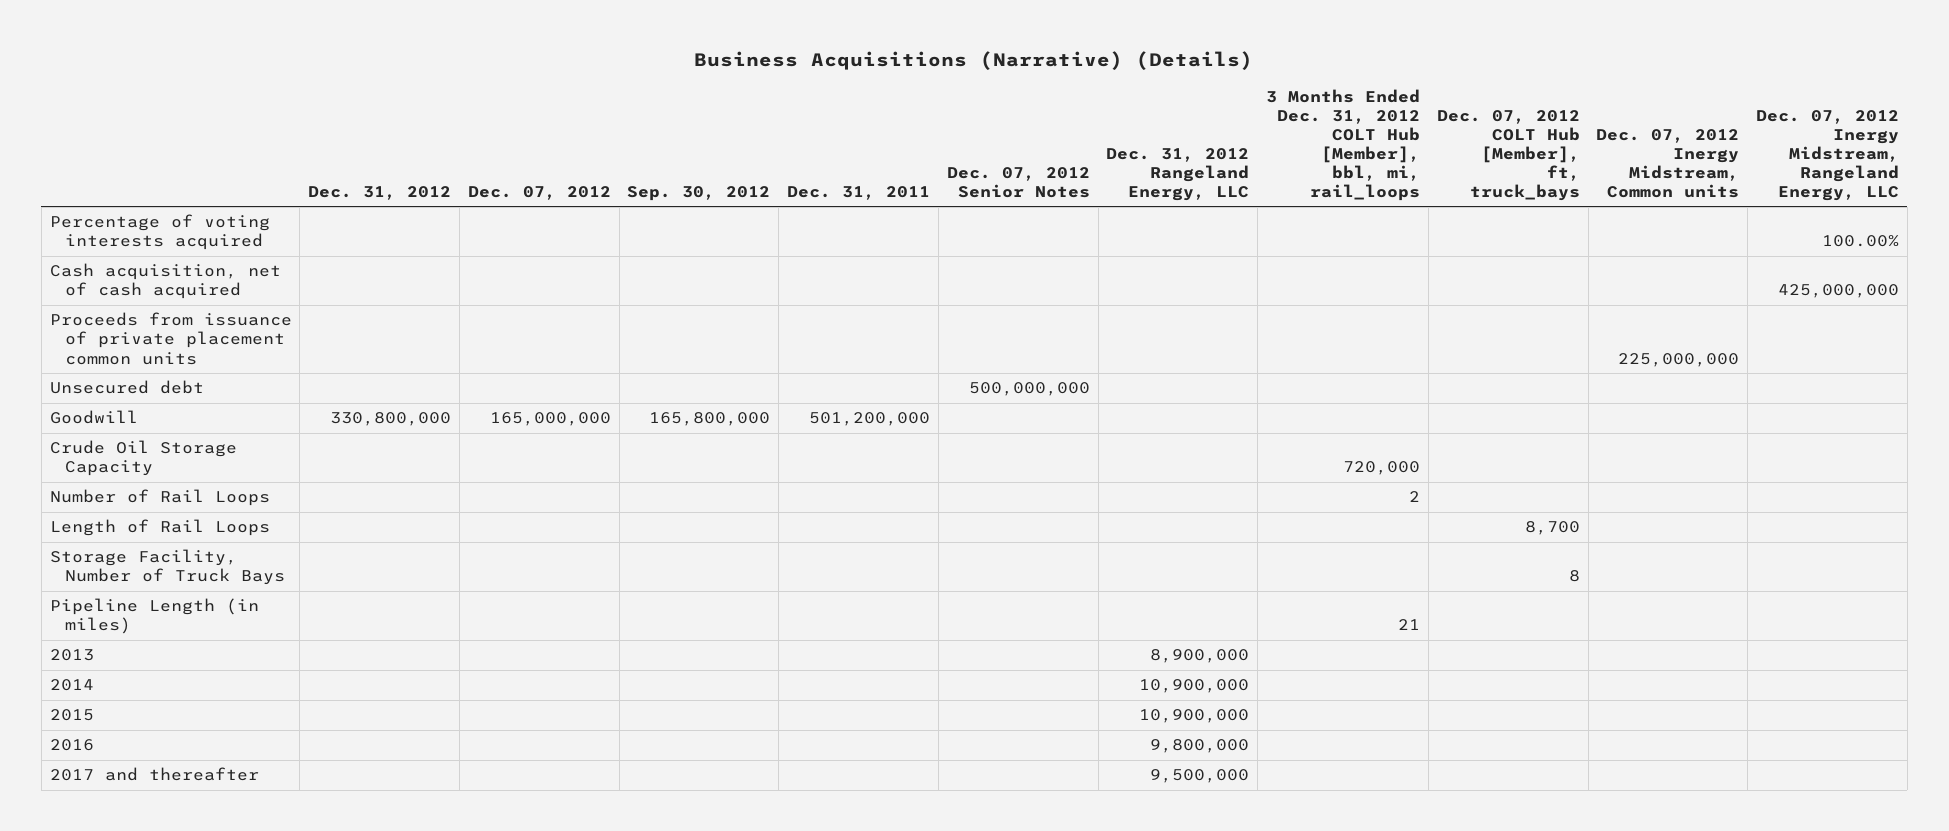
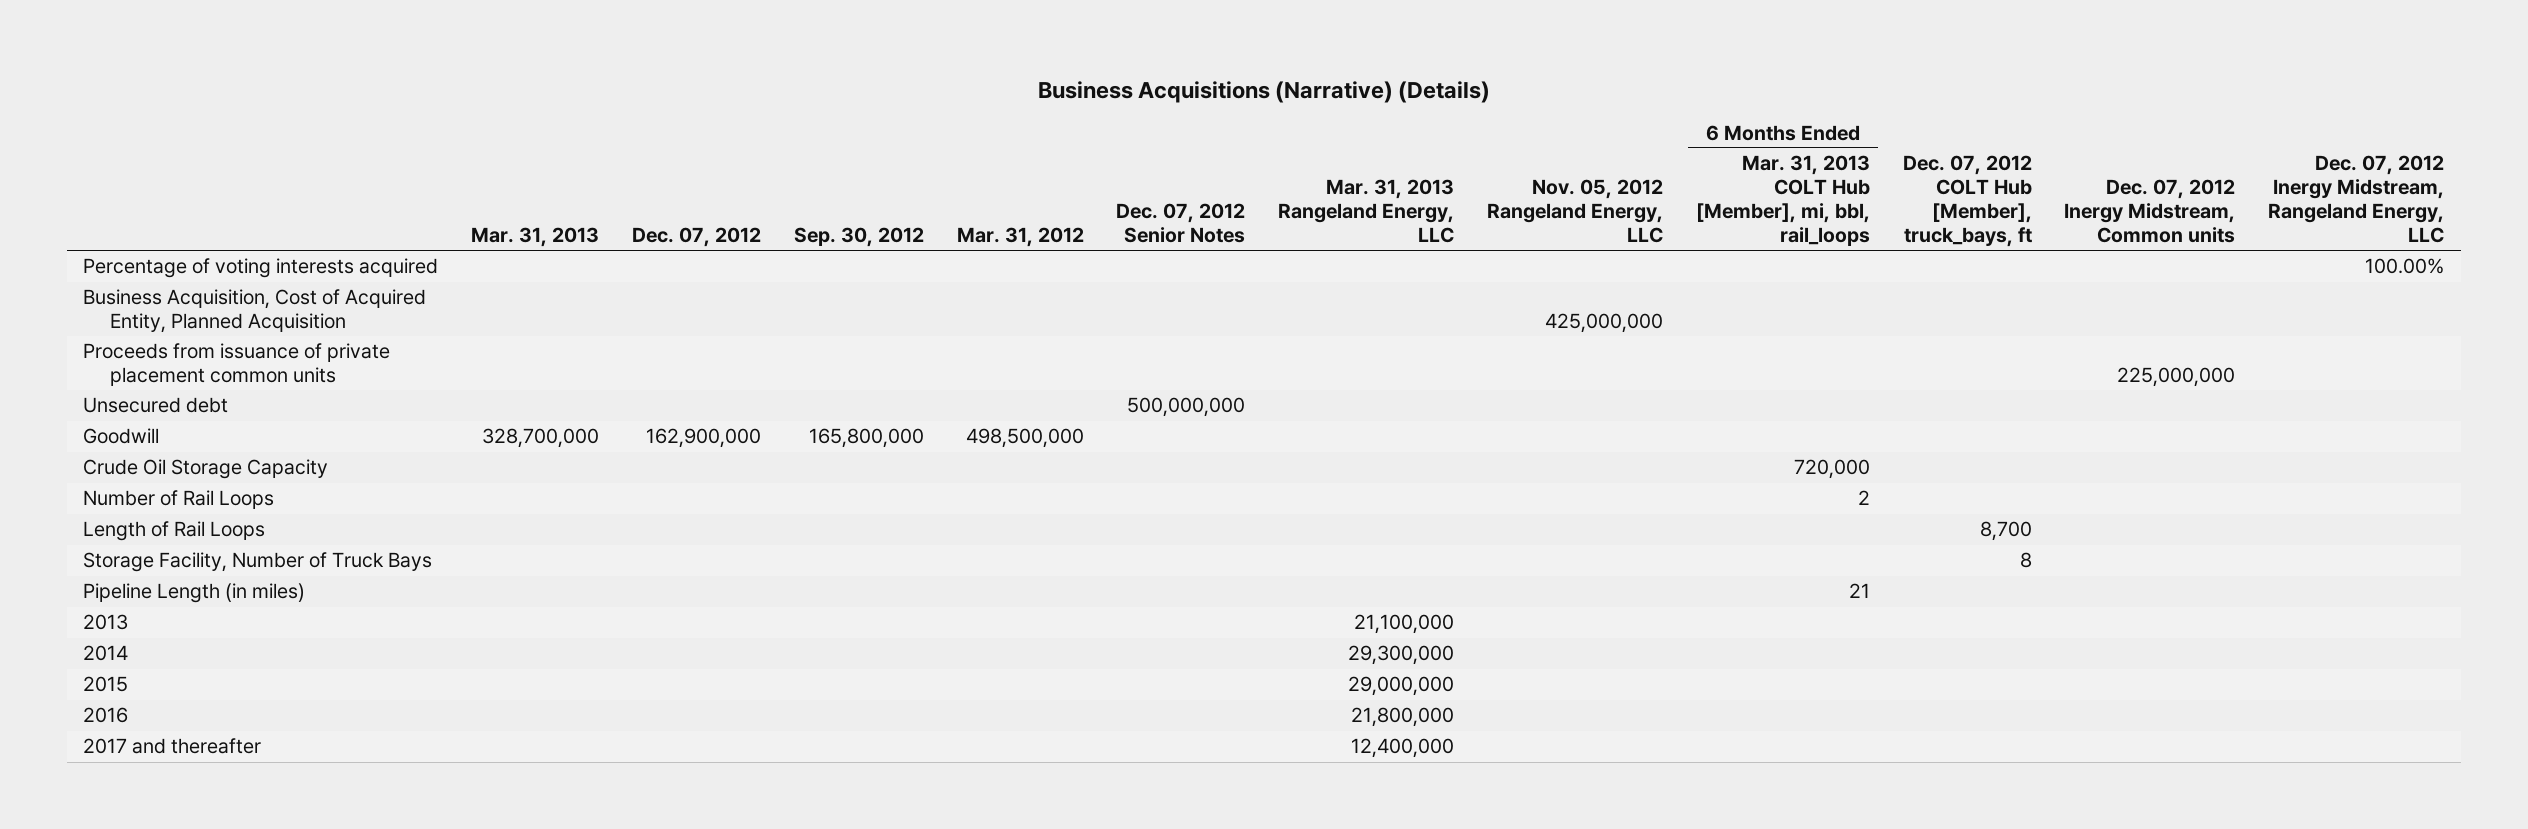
- | Dec. 31, 2012 | Dec. 07, 2012 | Sep. 30, 2012 | Dec. 31, 2011 | Dec. 07, 2012 Senior Notes | Dec. 31, 2012 Rangeland Energy, LLC | 3 Months Ended Dec. 31, 2012 COLT Hub [Member], bbl, mi, rail_loops | Dec. 07, 2012 COLT Hub [Member], ft, truck_bays | Dec. 07, 2012 Inergy Midstream, Common units | Dec. 07, 2012 Inergy Midstream, Rangeland Energy, LLC
+ | Mar. 31, 2013 | Dec. 07, 2012 | Sep. 30, 2012 | Mar. 31, 2012 | Dec. 07, 2012 Senior Notes | Mar. 31, 2013 Rangeland Energy, LLC | Nov. 05, 2012 Rangeland Energy, LLC | 6 Months Ended Mar. 31, 2013 COLT Hub [Member], mi, bbl, rail_loops | Dec. 07, 2012 COLT Hub [Member], truck_bays, ft | Dec. 07, 2012 Inergy Midstream, Common units | Dec. 07, 2012 Inergy Midstream, Rangeland Energy, LLC
- Cash acquisition, net of cash acquired | | | | | | | | | | 425,000,000
+ Business Acquisition, Cost of Acquired Entity, Planned Acquisition | | | | | | | 425,000,000 | | | |
- Goodwill | 330,800,000 | 165,000,000 | 165,800,000 | 501,200,000 | | | | | |
+ Goodwill | 328,700,000 | 162,900,000 | 165,800,000 | 498,500,000 | | | | | | |

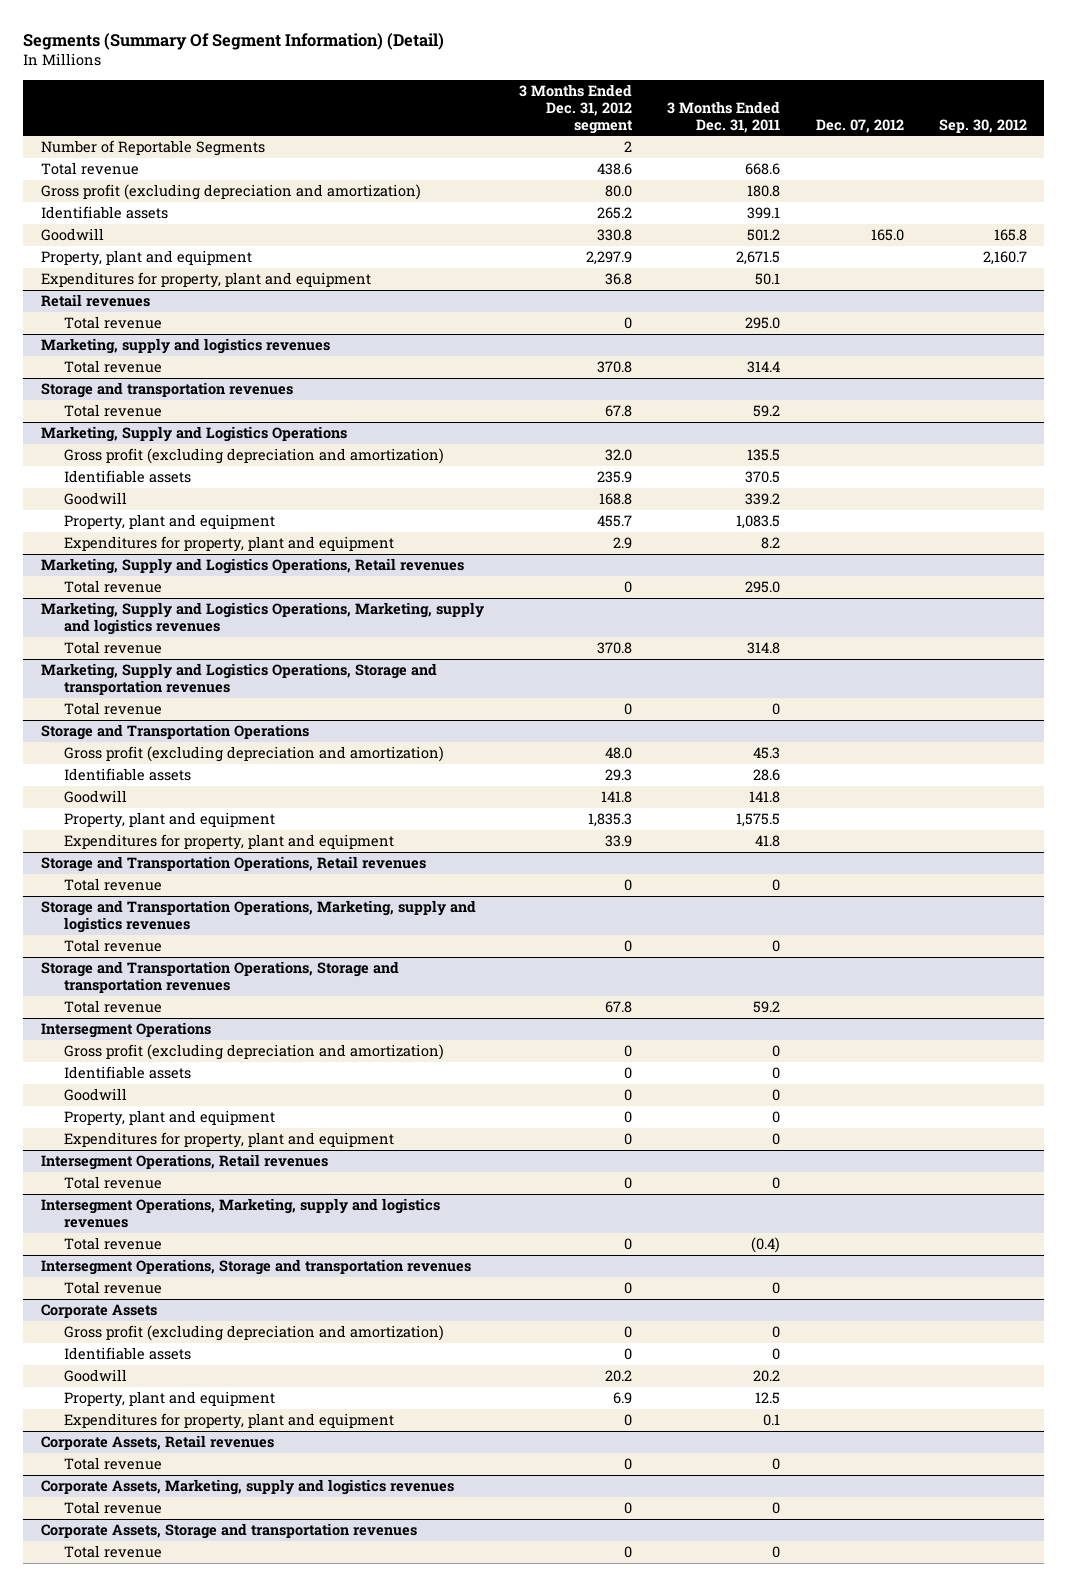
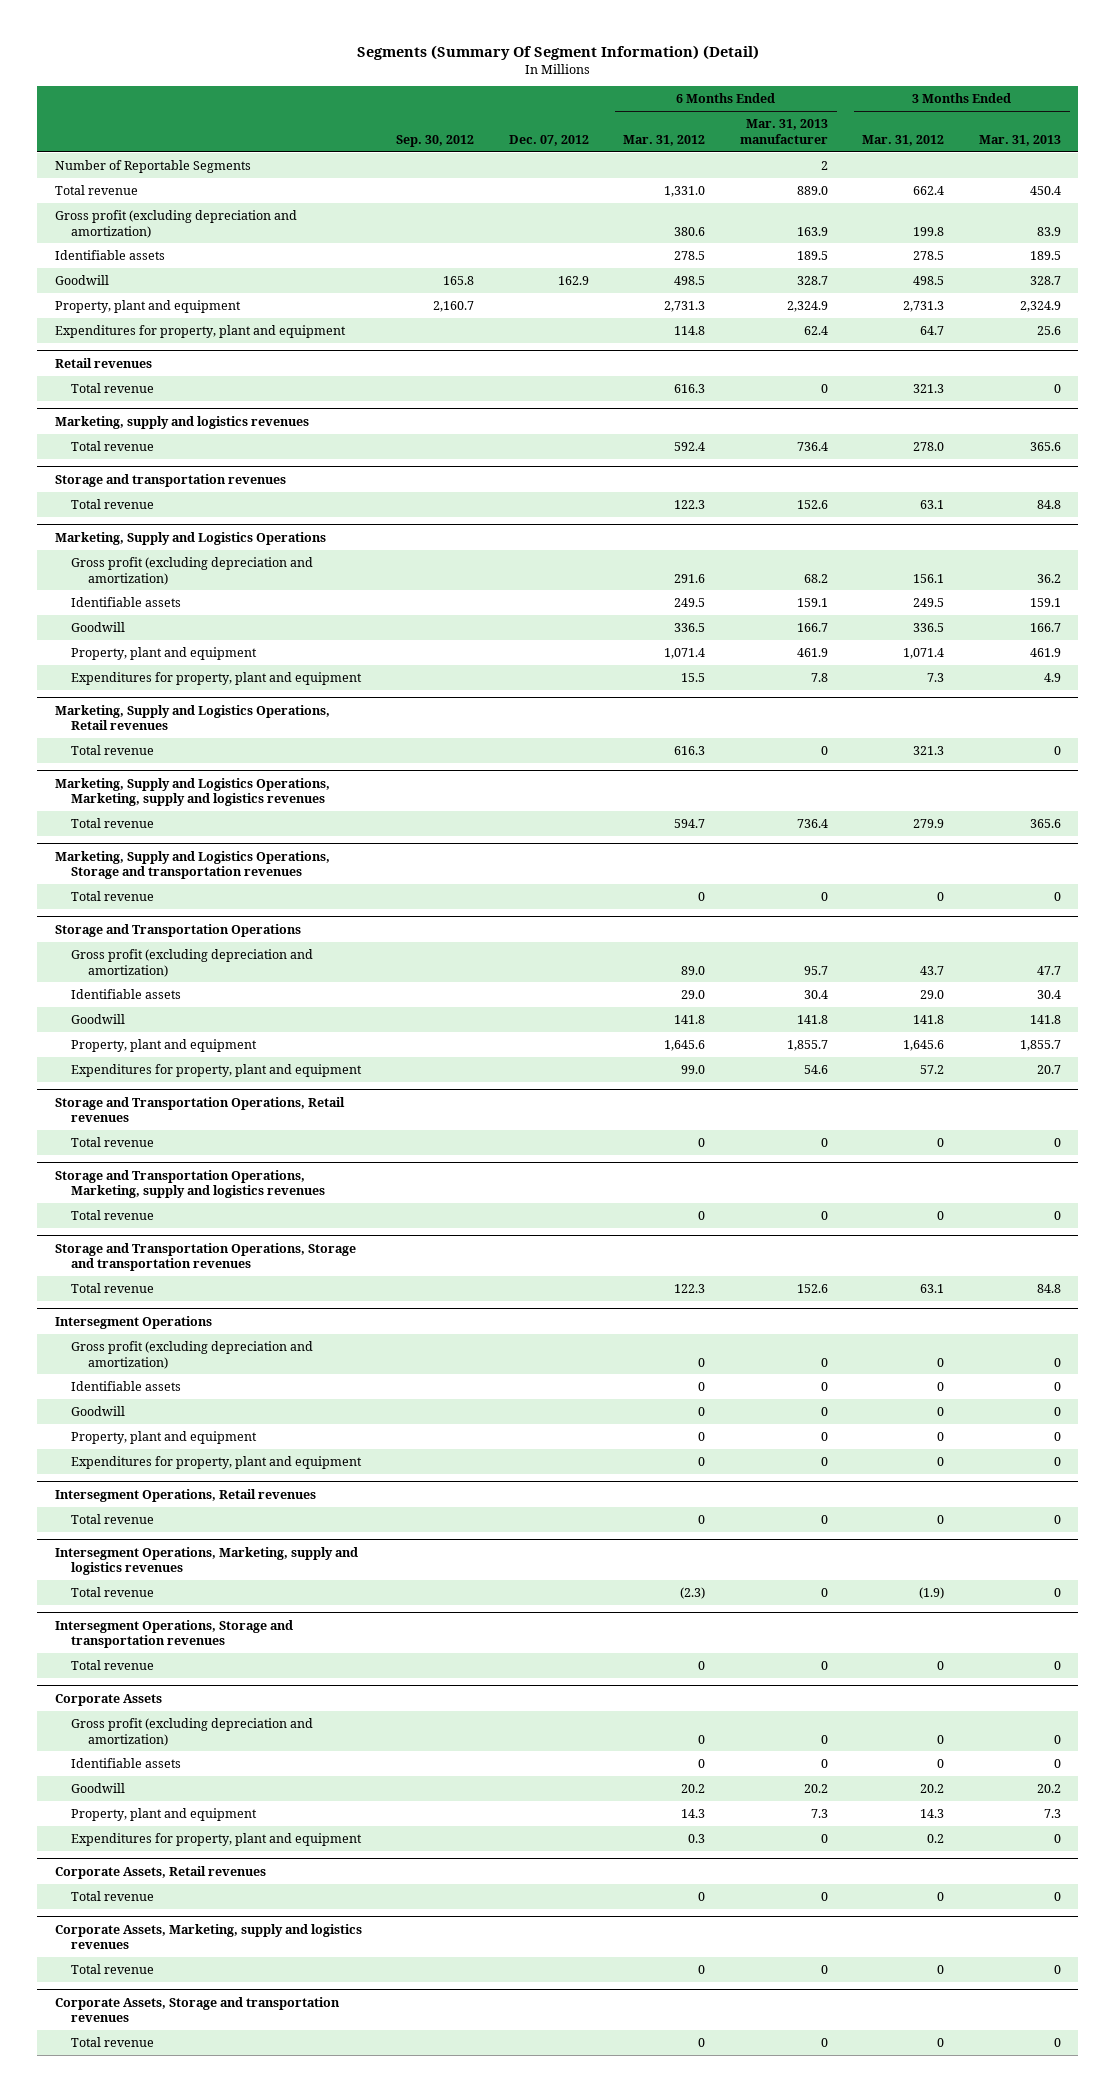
- | 3 Months Ended Dec. 31, 2012 segment | 3 Months Ended Dec. 31, 2011 | Dec. 07, 2012 | Sep. 30, 2012
+ | Sep. 30, 2012 | Dec. 07, 2012 | 6 Months Ended Mar. 31, 2012 | 6 Months Ended Mar. 31, 2013 manufacturer | 3 Months Ended Mar. 31, 2012 | 3 Months Ended Mar. 31, 2013
- Goodwill | 330.8 | 501.2 | 165.0 | 165.8
+ Goodwill | 165.8 | 162.9 | 498.5 | 328.7 | 498.5 | 328.7

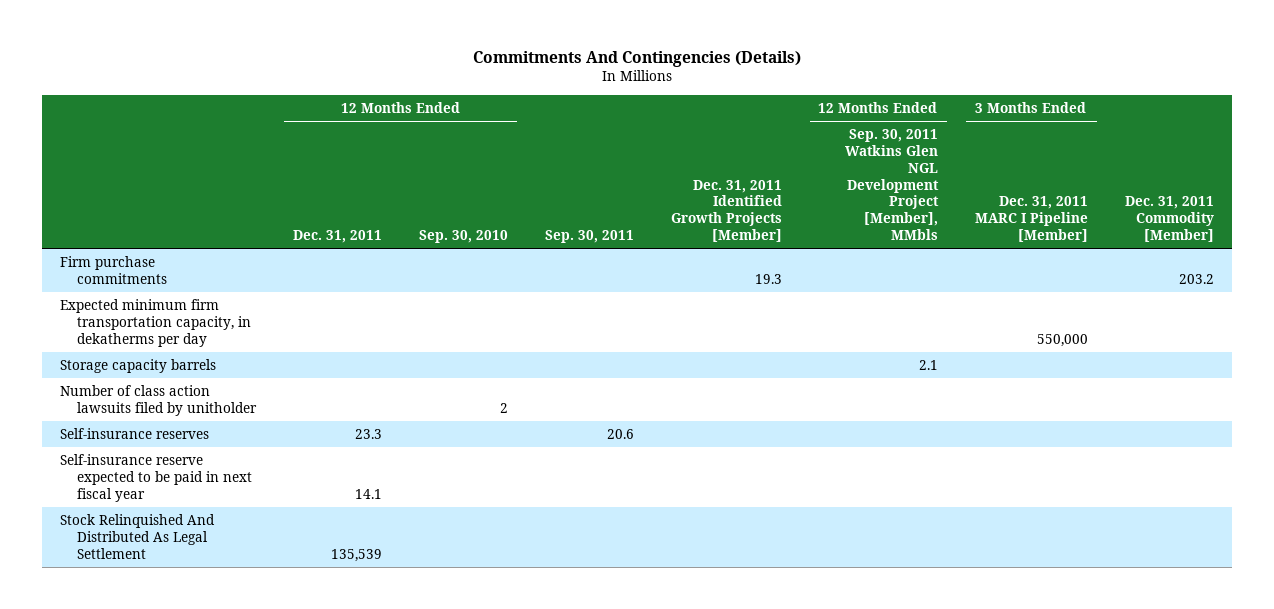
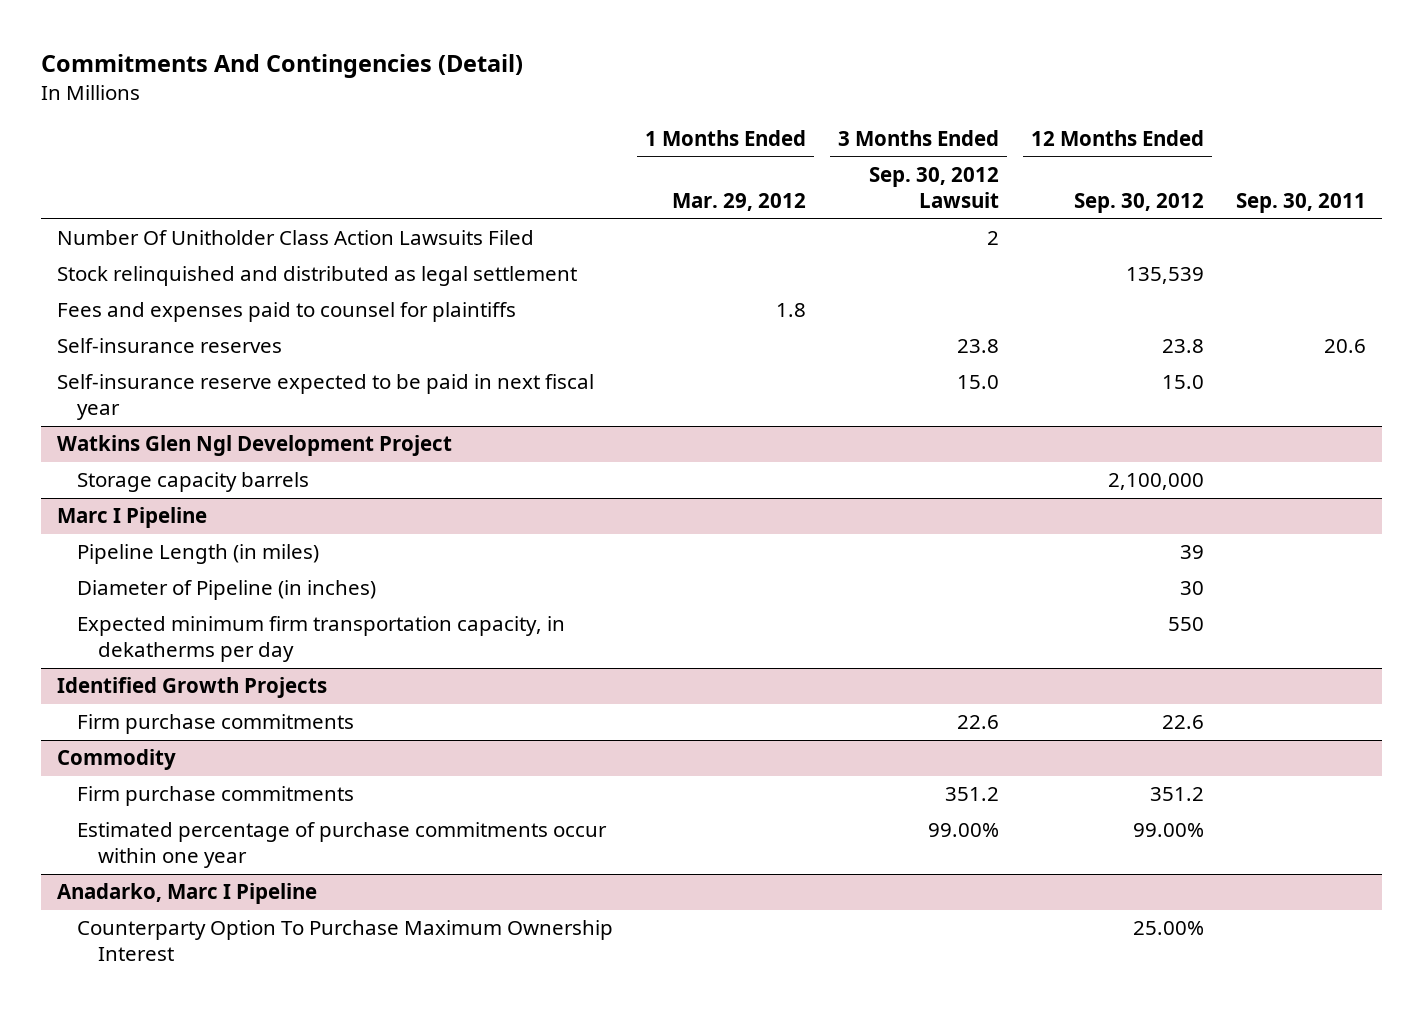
- Commitments And Contingencies (Details)
+ Commitments And Contingencies (Detail)
- | 12 Months Ended Dec. 31, 2011 | 12 Months Ended Sep. 30, 2010 | Sep. 30, 2011 | Dec. 31, 2011 Identified Growth Projects [Member] | 12 Months Ended Sep. 30, 2011 Watkins Glen NGL Development Project [Member], MMbls | 3 Months Ended Dec. 31, 2011 MARC I Pipeline [Member] | Dec. 31, 2011 Commodity [Member]
+ | 1 Months Ended Mar. 29, 2012 | 3 Months Ended Sep. 30, 2012 Lawsuit | 12 Months Ended Sep. 30, 2012 | Sep. 30, 2011
- Firm purchase commitments | | | | 19.3 | | | 203.2
- Expected minimum firm transportation capacity, in dekatherms per day | | | | | | 550,000 |
- Storage capacity barrels | | | | | 2.1 | |
- Number of class action lawsuits filed by unitholder | | 2 | | | | |
+ Number Of Unitholder Class Action Lawsuits Filed | | 2 | |
+ Stock relinquished and distributed as legal settlement | | | 135,539 |
+ Fees and expenses paid to counsel for plaintiffs | 1.8 | | |
- Stock Relinquished And Distributed As Legal Settlement | 135,539 | | | | | |
+ Watkins Glen Ngl Development Project
+ Storage capacity barrels | | | 2,100,000 |
+ Marc I Pipeline
+ Pipeline Length (in miles) | | | 39 |
+ Diameter of Pipeline (in inches) | | | 30 |
+ Expected minimum firm transportation capacity, in dekatherms per day | | | 550 |
+ Identified Growth Projects
+ Firm purchase commitments | | 22.6 | 22.6 |
+ Commodity
+ Firm purchase commitments | | 351.2 | 351.2 |
+ Estimated percentage of purchase commitments occur within one year | | 99.00% | 99.00% |
+ Anadarko, Marc I Pipeline
+ Counterparty Option To Purchase Maximum Ownership Interest | | | 25.00% |

